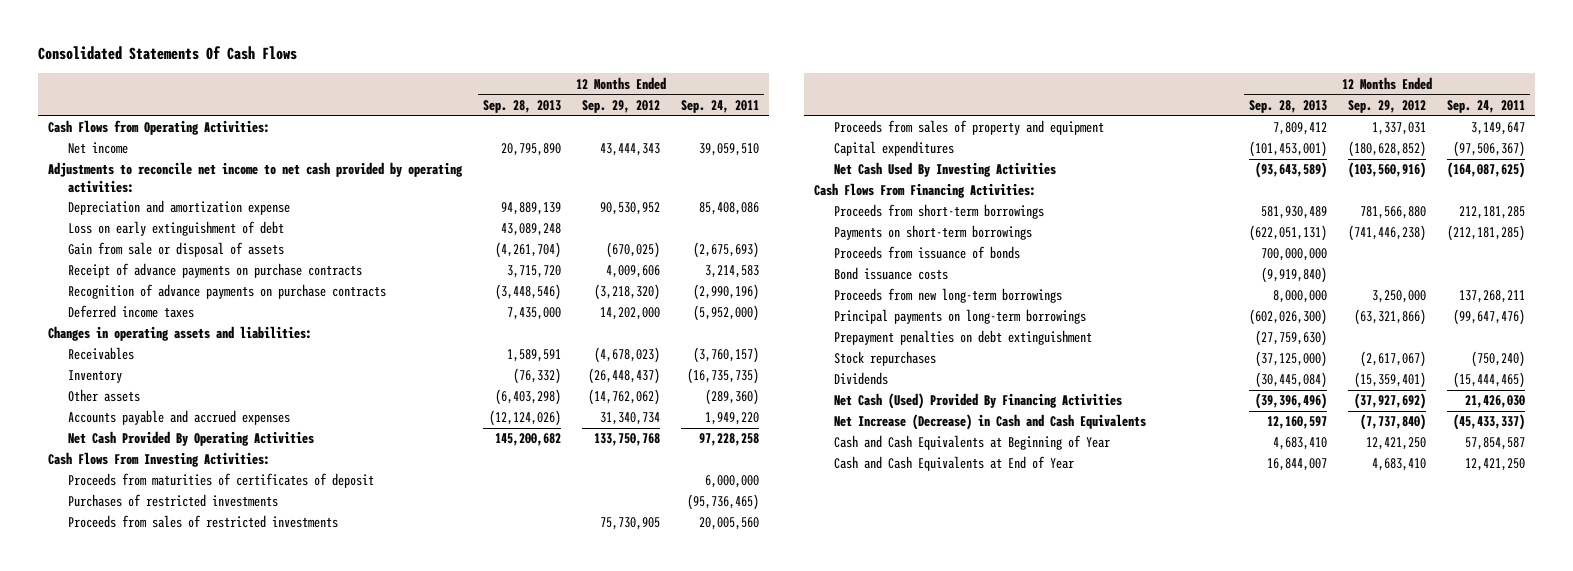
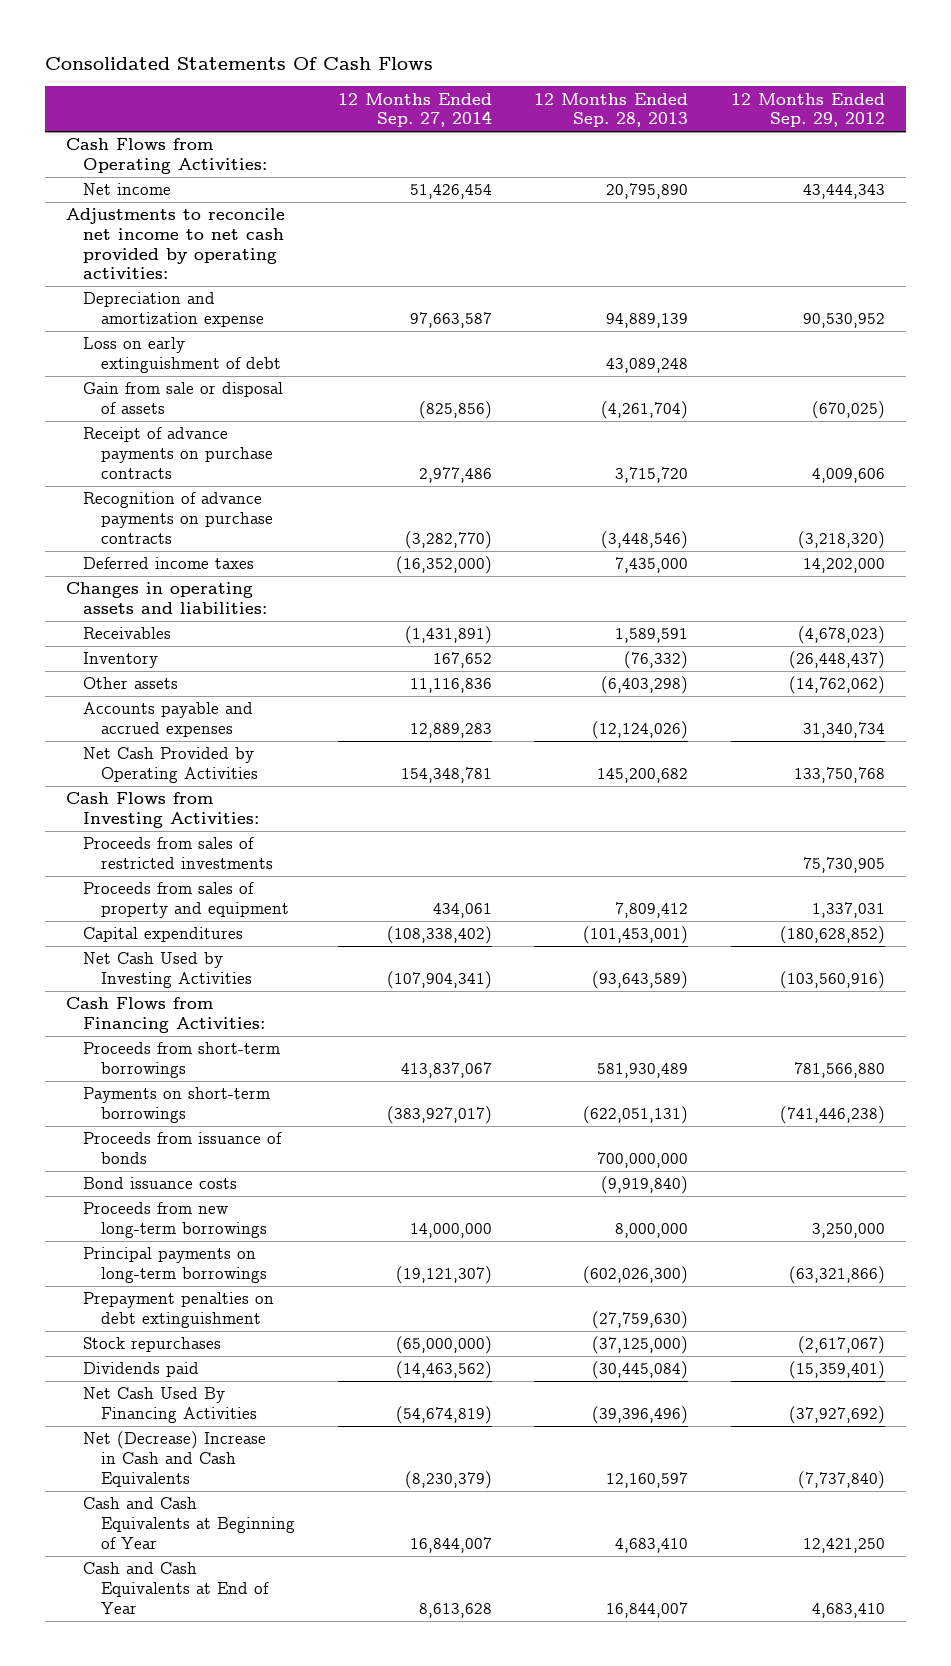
- | 12 Months Ended Sep. 28, 2013 | 12 Months Ended Sep. 29, 2012 | 12 Months Ended Sep. 24, 2011
+ | 12 Months Ended Sep. 27, 2014 | 12 Months Ended Sep. 28, 2013 | 12 Months Ended Sep. 29, 2012
- Net Cash Provided By Operating Activities | 145,200,682 | 133,750,768 | 97,228,258
- Cash Flows From Investing Activities:
- Proceeds from maturities of certificates of deposit | | | 6,000,000
- Purchases of restricted investments | | | (95,736,465)
+ Net Cash Provided by Operating Activities | 154,348,781 | 145,200,682 | 133,750,768
+ Cash Flows from Investing Activities:
- Net Cash Used By Investing Activities | (93,643,589) | (103,560,916) | (164,087,625)
- Cash Flows From Financing Activities:
+ Net Cash Used by Investing Activities | (107,904,341) | (93,643,589) | (103,560,916)
+ Cash Flows from Financing Activities:
- Dividends | (30,445,084) | (15,359,401) | (15,444,465)
- Net Cash (Used) Provided By Financing Activities | (39,396,496) | (37,927,692) | 21,426,030
- Net Increase (Decrease) in Cash and Cash Equivalents | 12,160,597 | (7,737,840) | (45,433,337)
+ Dividends paid | (14,463,562) | (30,445,084) | (15,359,401)
+ Net Cash Used By Financing Activities | (54,674,819) | (39,396,496) | (37,927,692)
+ Net (Decrease) Increase in Cash and Cash Equivalents | (8,230,379) | 12,160,597 | (7,737,840)

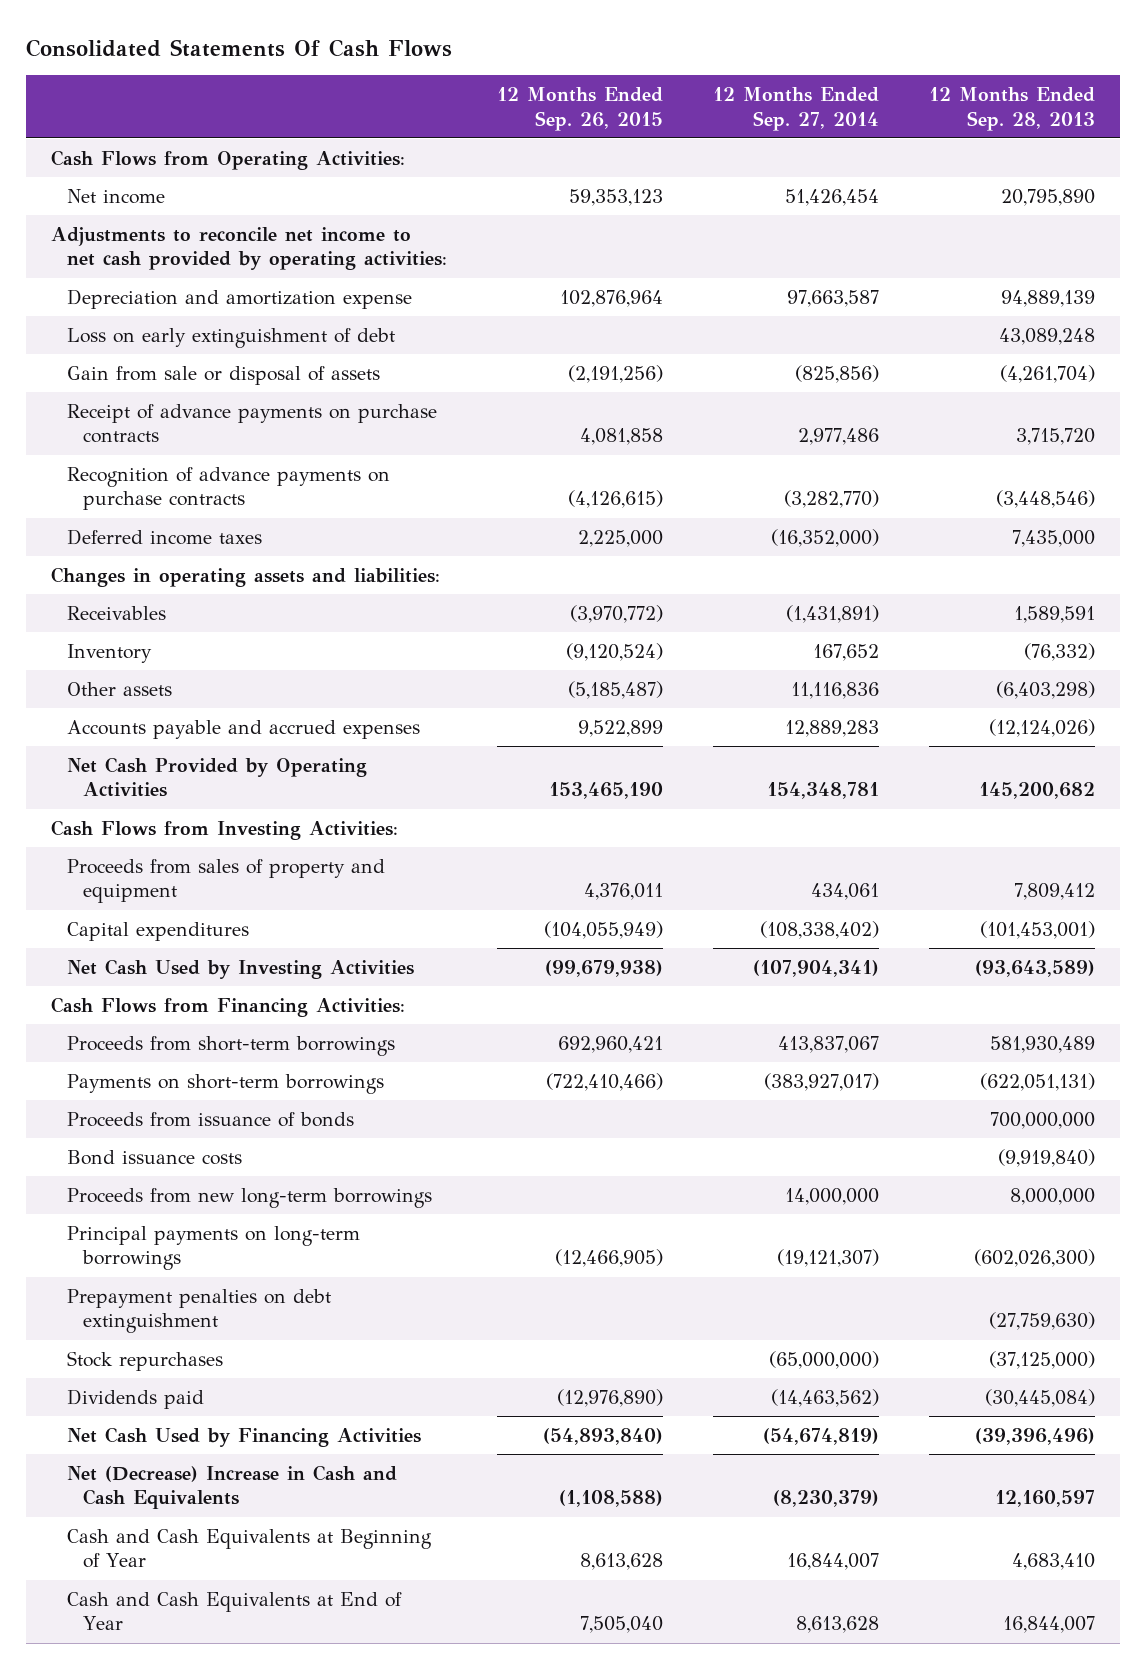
- | 12 Months Ended Sep. 27, 2014 | 12 Months Ended Sep. 28, 2013 | 12 Months Ended Sep. 29, 2012
+ | 12 Months Ended Sep. 26, 2015 | 12 Months Ended Sep. 27, 2014 | 12 Months Ended Sep. 28, 2013
- Proceeds from sales of restricted investments | | | 75,730,905
- Net Cash Used By Financing Activities | (54,674,819) | (39,396,496) | (37,927,692)
+ Net Cash Used by Financing Activities | (54,893,840) | (54,674,819) | (39,396,496)

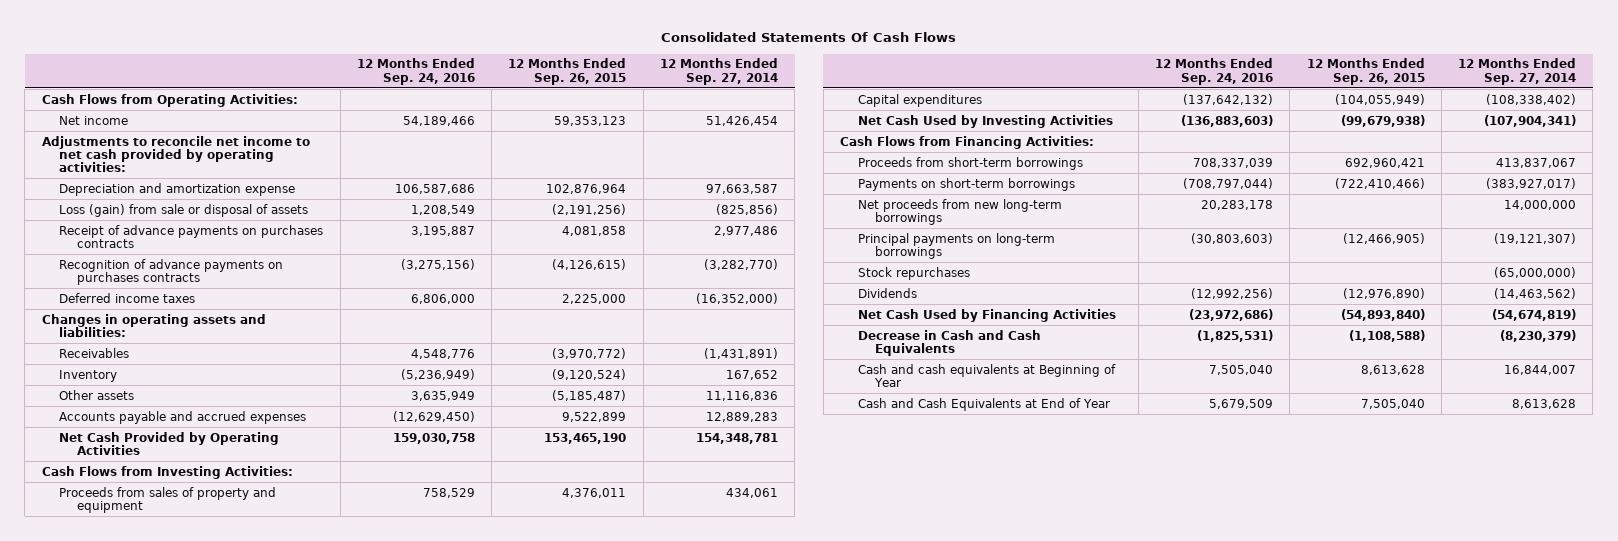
- | 12 Months Ended Sep. 26, 2015 | 12 Months Ended Sep. 27, 2014 | 12 Months Ended Sep. 28, 2013
+ | 12 Months Ended Sep. 24, 2016 | 12 Months Ended Sep. 26, 2015 | 12 Months Ended Sep. 27, 2014
- Loss on early extinguishment of debt | | | 43,089,248
- Gain from sale or disposal of assets | (2,191,256) | (825,856) | (4,261,704)
- Receipt of advance payments on purchase contracts | 4,081,858 | 2,977,486 | 3,715,720
- Recognition of advance payments on purchase contracts | (4,126,615) | (3,282,770) | (3,448,546)
+ Loss (gain) from sale or disposal of assets | 1,208,549 | (2,191,256) | (825,856)
+ Receipt of advance payments on purchases contracts | 3,195,887 | 4,081,858 | 2,977,486
+ Recognition of advance payments on purchases contracts | (3,275,156) | (4,126,615) | (3,282,770)
- Proceeds from issuance of bonds | | | 700,000,000
- Bond issuance costs | | | (9,919,840)
- Proceeds from new long-term borrowings | | 14,000,000 | 8,000,000
+ Net proceeds from new long-term borrowings | 20,283,178 | | 14,000,000
- Prepayment penalties on debt extinguishment | | | (27,759,630)
- Dividends paid | (12,976,890) | (14,463,562) | (30,445,084)
+ Dividends | (12,992,256) | (12,976,890) | (14,463,562)
- Net (Decrease) Increase in Cash and Cash Equivalents | (1,108,588) | (8,230,379) | 12,160,597
- Cash and Cash Equivalents at Beginning of Year | 8,613,628 | 16,844,007 | 4,683,410
+ Decrease in Cash and Cash Equivalents | (1,825,531) | (1,108,588) | (8,230,379)
+ Cash and cash equivalents at Beginning of Year | 7,505,040 | 8,613,628 | 16,844,007

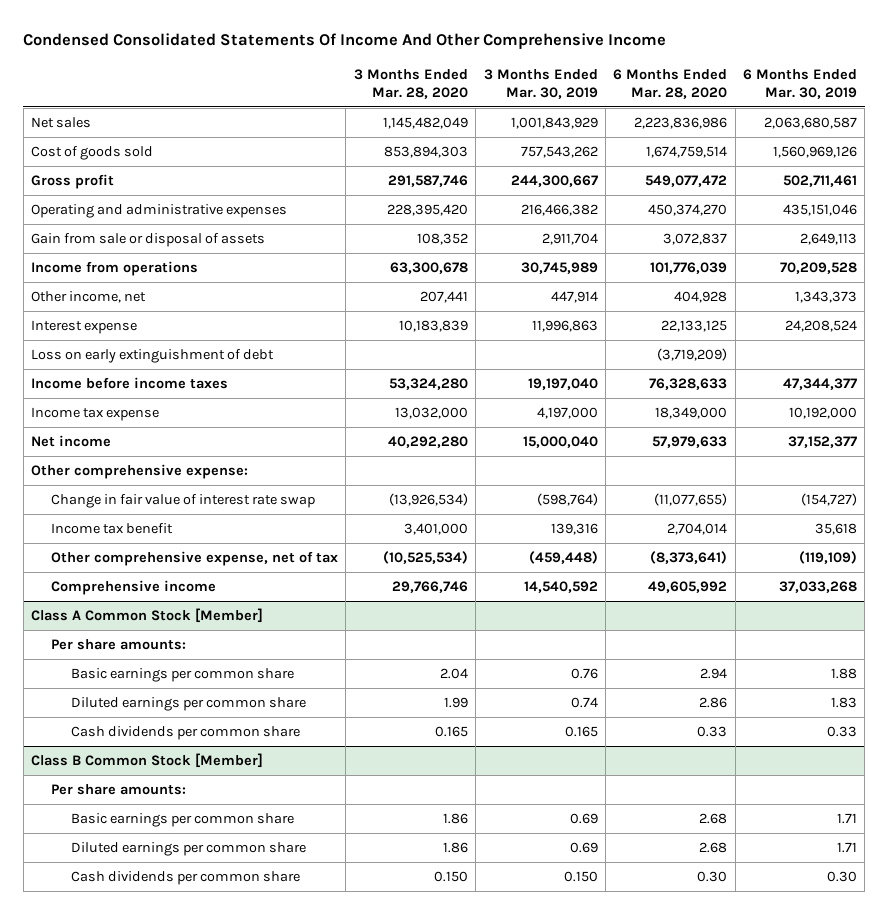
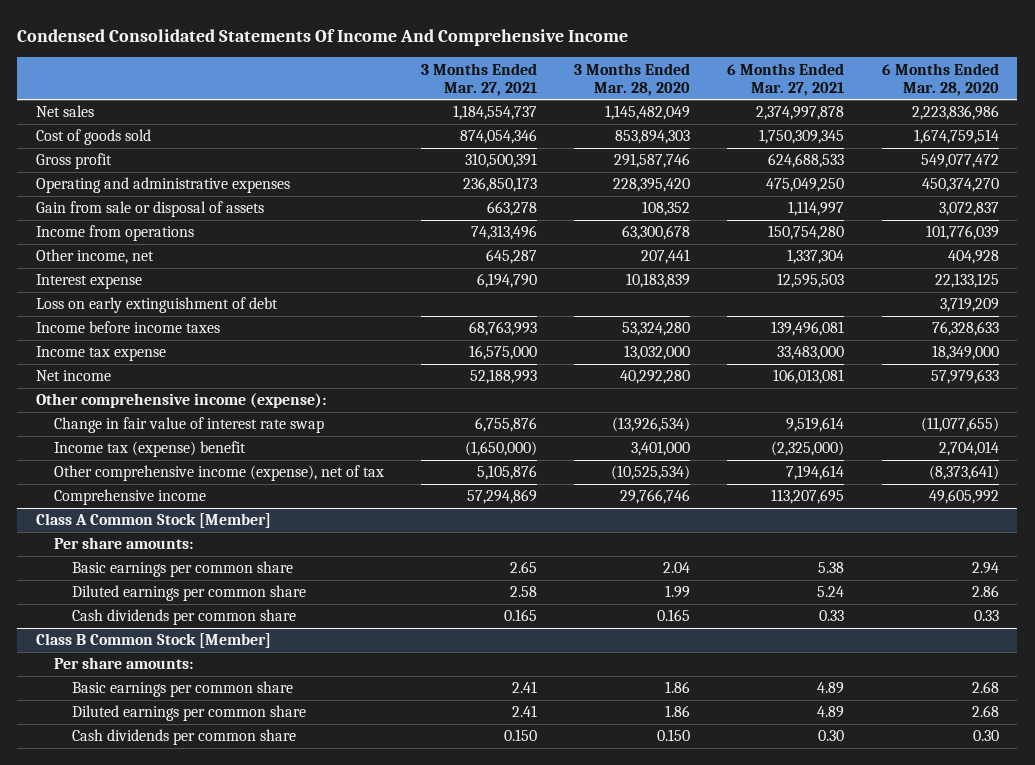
- Condensed Consolidated Statements Of Income And Other Comprehensive Income
+ Condensed Consolidated Statements Of Income And Comprehensive Income
- | 3 Months Ended Mar. 28, 2020 | 3 Months Ended Mar. 30, 2019 | 6 Months Ended Mar. 28, 2020 | 6 Months Ended Mar. 30, 2019
+ | 3 Months Ended Mar. 27, 2021 | 3 Months Ended Mar. 28, 2020 | 6 Months Ended Mar. 27, 2021 | 6 Months Ended Mar. 28, 2020
- Loss on early extinguishment of debt | | | (3,719,209) |
+ Loss on early extinguishment of debt | | | | 3,719,209
- Other comprehensive expense:
+ Other comprehensive income (expense):
- Income tax benefit | 3,401,000 | 139,316 | 2,704,014 | 35,618
- Other comprehensive expense, net of tax | (10,525,534) | (459,448) | (8,373,641) | (119,109)
+ Income tax (expense) benefit | (1,650,000) | 3,401,000 | (2,325,000) | 2,704,014
+ Other comprehensive income (expense), net of tax | 5,105,876 | (10,525,534) | 7,194,614 | (8,373,641)

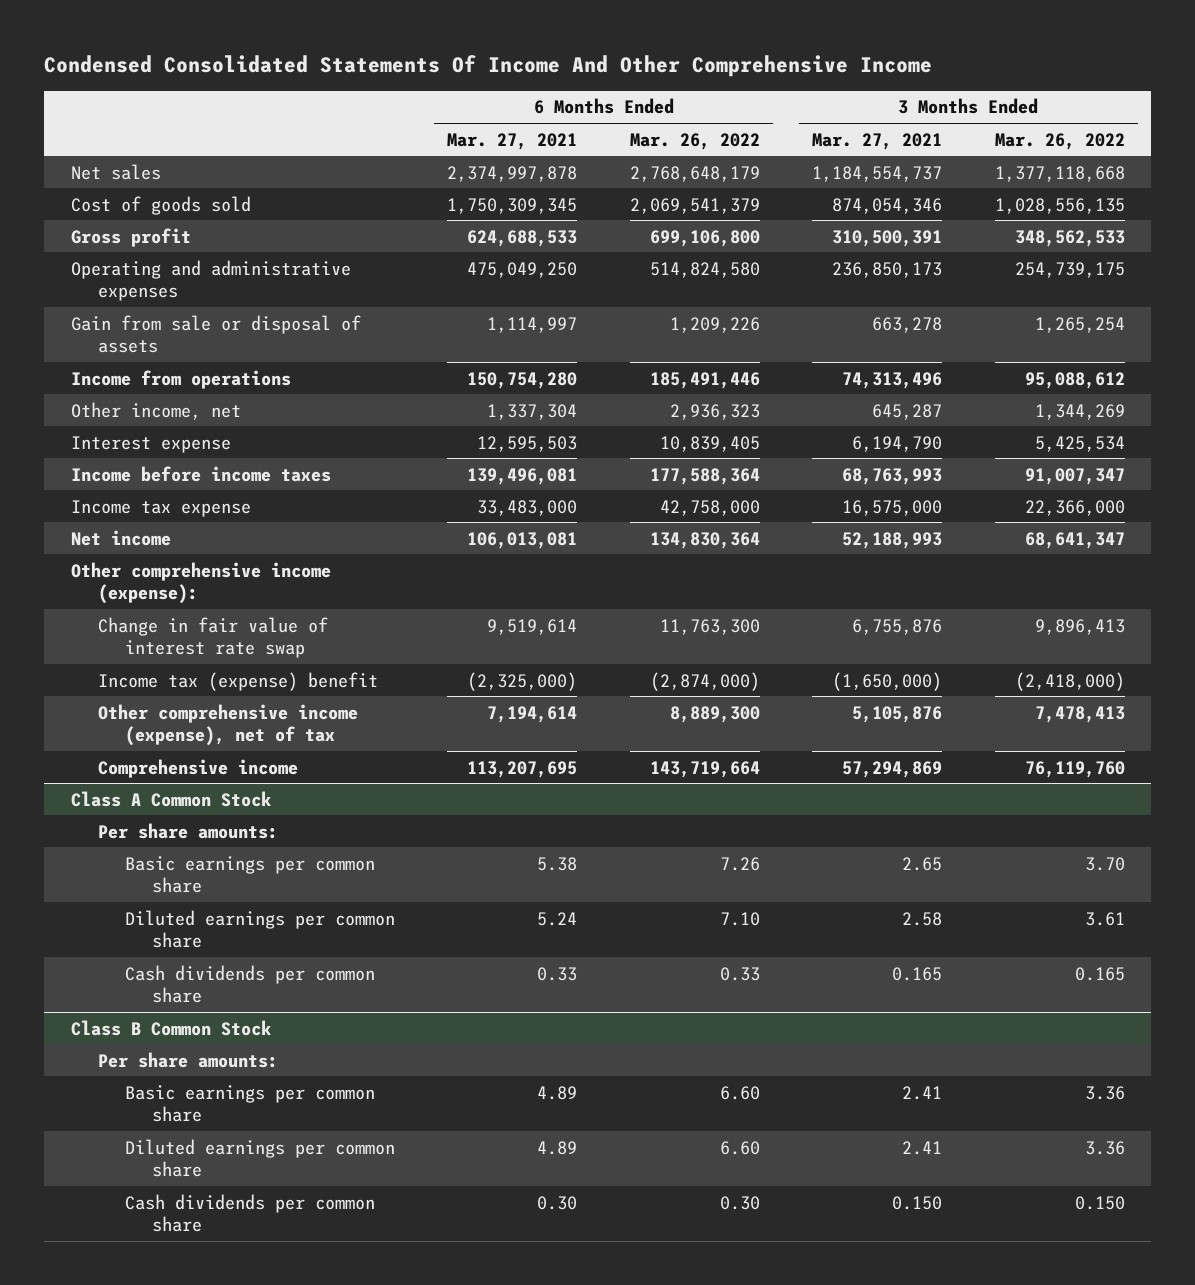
- Condensed Consolidated Statements Of Income And Comprehensive Income
+ Condensed Consolidated Statements Of Income And Other Comprehensive Income
- | 3 Months Ended Mar. 27, 2021 | 3 Months Ended Mar. 28, 2020 | 6 Months Ended Mar. 27, 2021 | 6 Months Ended Mar. 28, 2020
+ | 6 Months Ended Mar. 27, 2021 | 6 Months Ended Mar. 26, 2022 | 3 Months Ended Mar. 27, 2021 | 3 Months Ended Mar. 26, 2022
- Loss on early extinguishment of debt | | | | 3,719,209
- Class A Common Stock [Member]
+ Class A Common Stock
- Class B Common Stock [Member]
+ Class B Common Stock

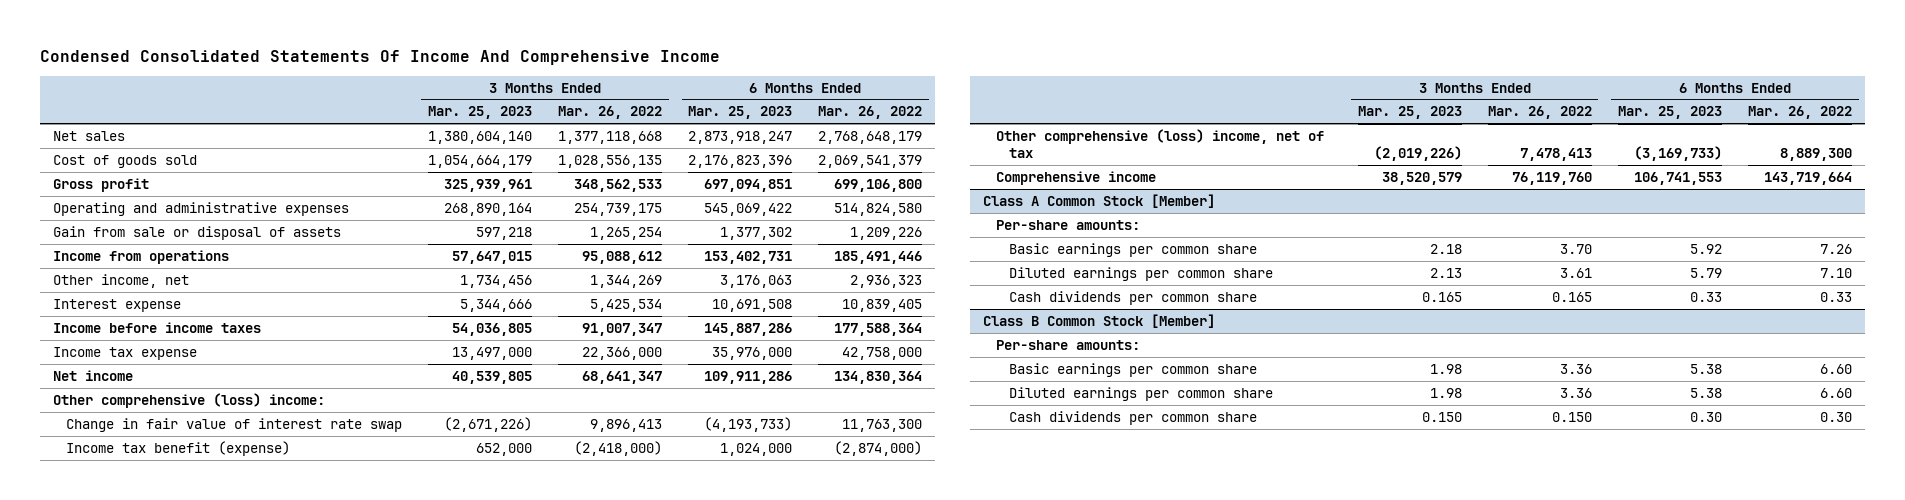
- Condensed Consolidated Statements Of Income And Other Comprehensive Income
+ Condensed Consolidated Statements Of Income And Comprehensive Income
- | 6 Months Ended Mar. 27, 2021 | 6 Months Ended Mar. 26, 2022 | 3 Months Ended Mar. 27, 2021 | 3 Months Ended Mar. 26, 2022
+ | 3 Months Ended Mar. 25, 2023 | 3 Months Ended Mar. 26, 2022 | 6 Months Ended Mar. 25, 2023 | 6 Months Ended Mar. 26, 2022
- Other comprehensive income (expense):
+ Other comprehensive (loss) income:
- Income tax (expense) benefit | (2,325,000) | (2,874,000) | (1,650,000) | (2,418,000)
- Other comprehensive income (expense), net of tax | 7,194,614 | 8,889,300 | 5,105,876 | 7,478,413
+ Income tax benefit (expense) | 652,000 | (2,418,000) | 1,024,000 | (2,874,000)
+ Other comprehensive (loss) income, net of tax | (2,019,226) | 7,478,413 | (3,169,733) | 8,889,300
- Class A Common Stock
- Per share amounts:
+ Class A Common Stock [Member]
+ Per-share amounts:
- Class B Common Stock
- Per share amounts:
+ Class B Common Stock [Member]
+ Per-share amounts:

